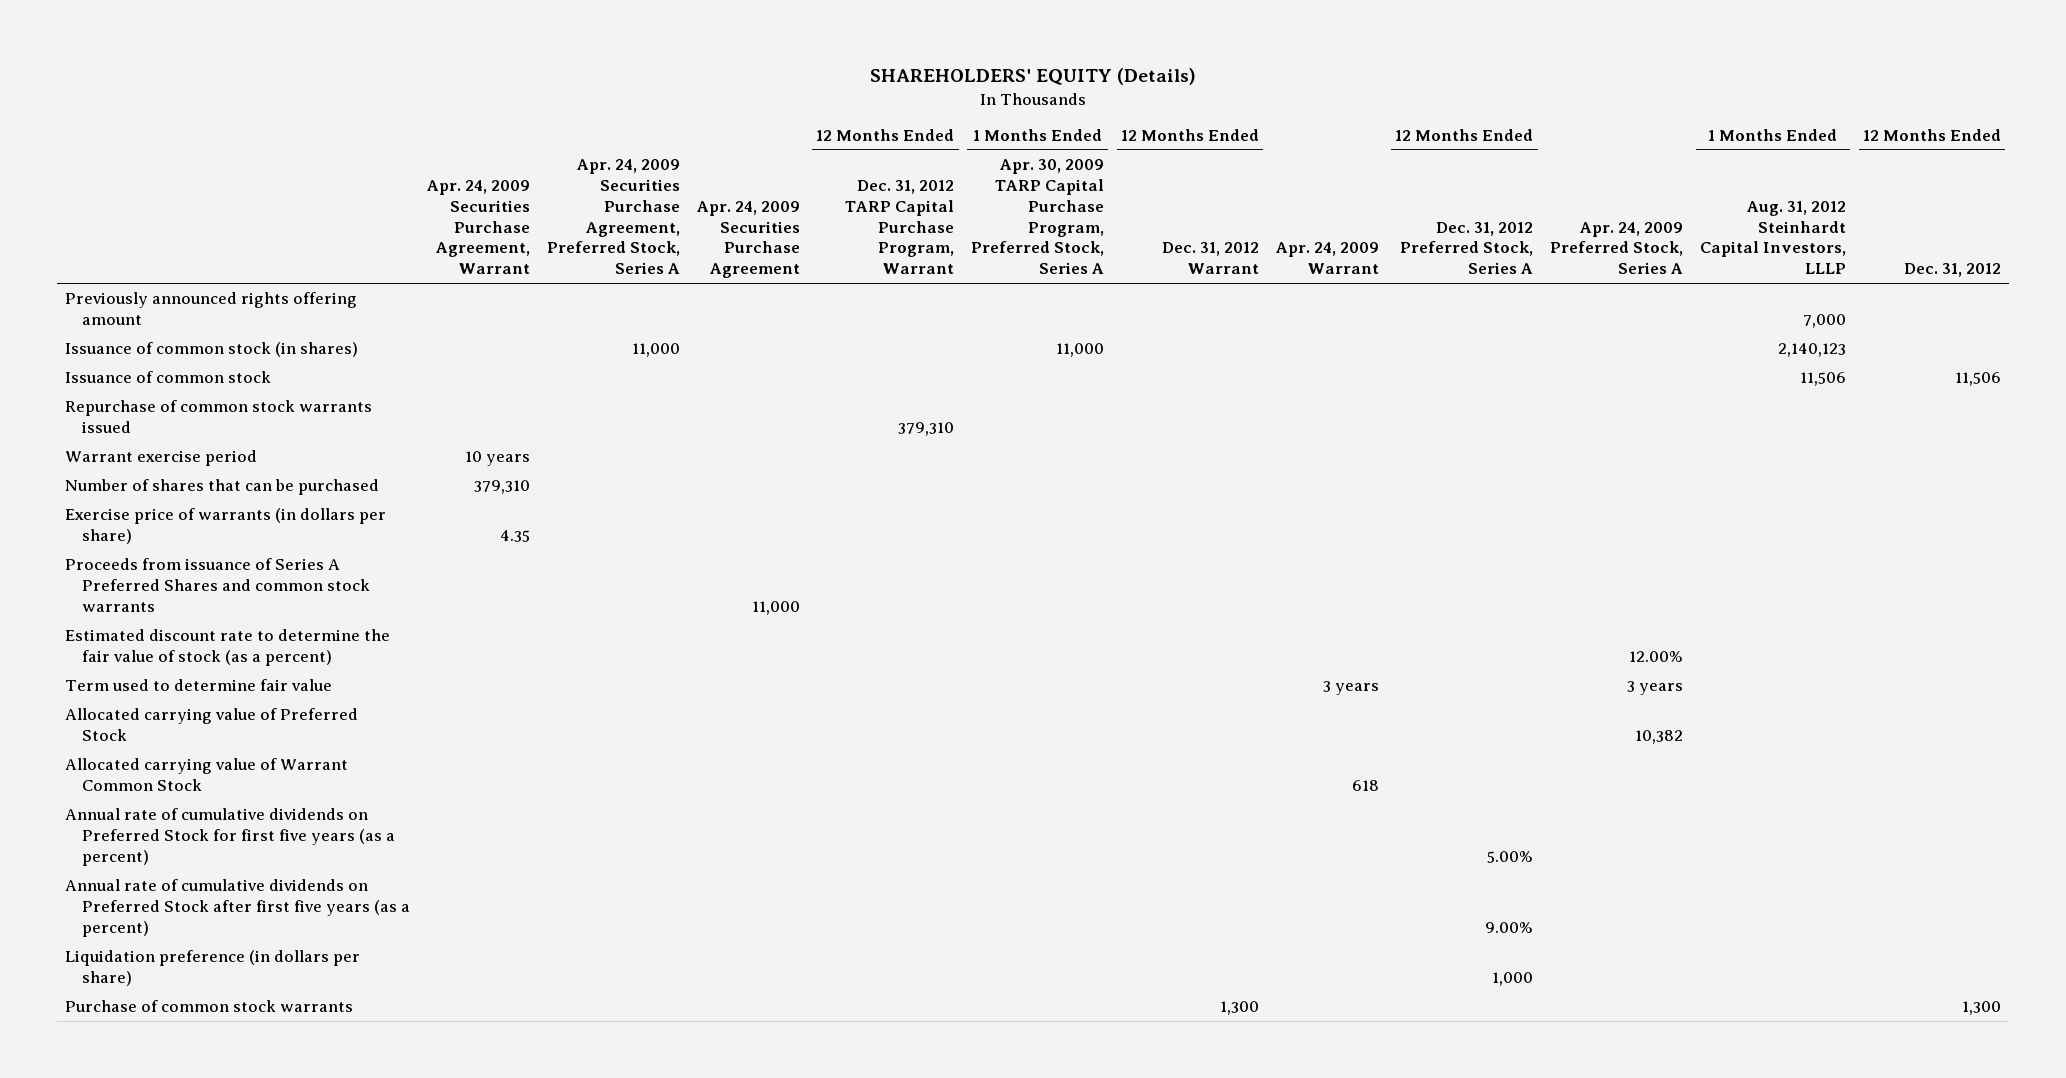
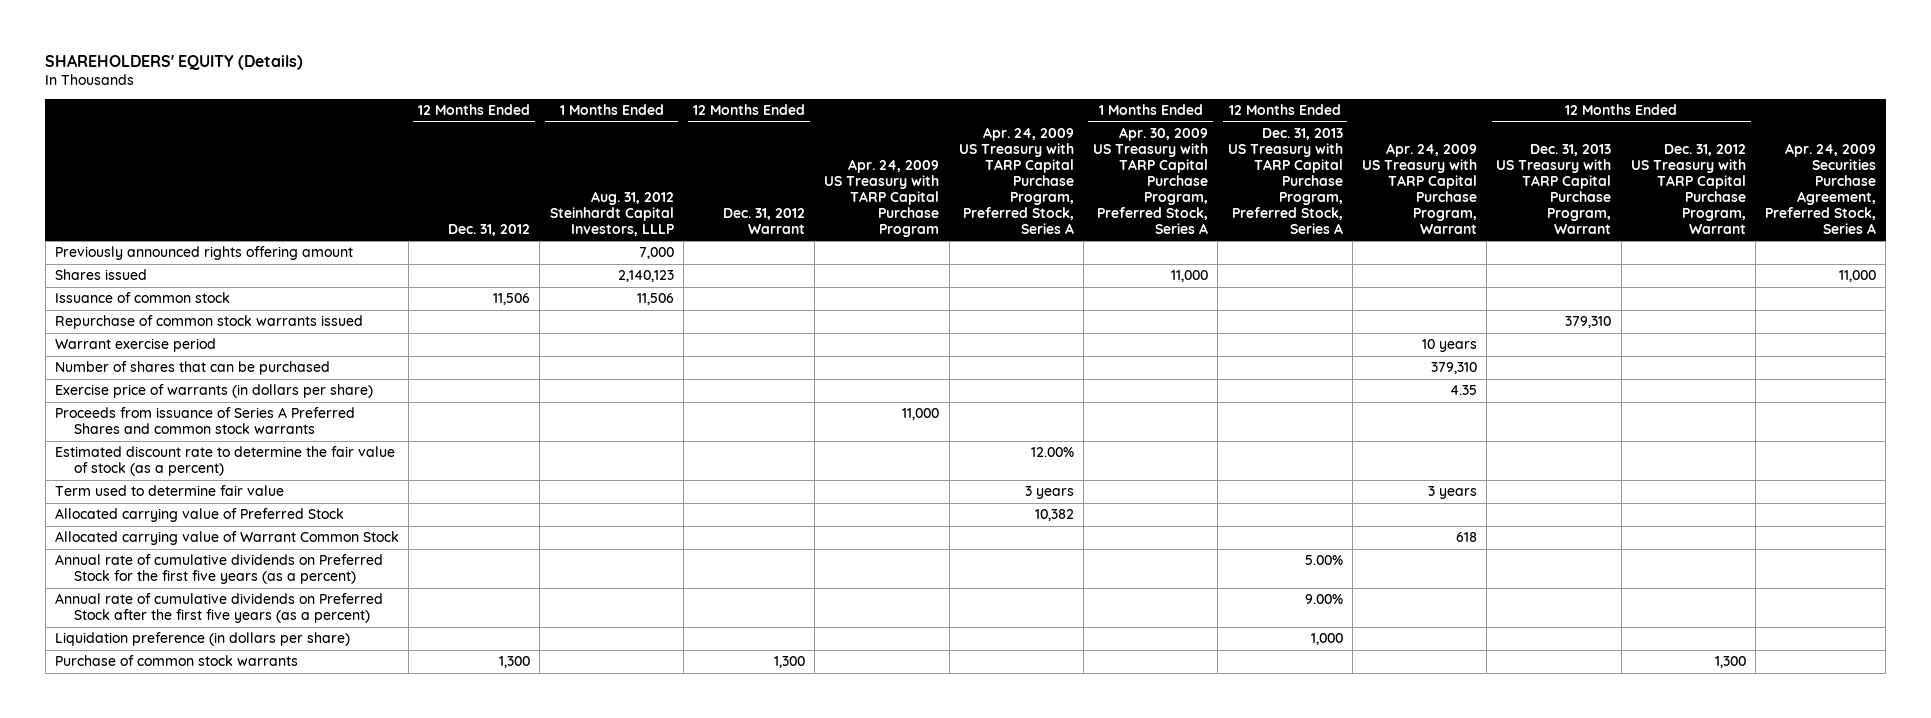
- | Apr. 24, 2009 Securities Purchase Agreement, Warrant | Apr. 24, 2009 Securities Purchase Agreement, Preferred Stock, Series A | Apr. 24, 2009 Securities Purchase Agreement | 12 Months Ended Dec. 31, 2012 TARP Capital Purchase Program, Warrant | 1 Months Ended Apr. 30, 2009 TARP Capital Purchase Program, Preferred Stock, Series A | 12 Months Ended Dec. 31, 2012 Warrant | Apr. 24, 2009 Warrant | 12 Months Ended Dec. 31, 2012 Preferred Stock, Series A | Apr. 24, 2009 Preferred Stock, Series A | 1 Months Ended Aug. 31, 2012 Steinhardt Capital Investors, LLLP | 12 Months Ended Dec. 31, 2012
+ | 12 Months Ended Dec. 31, 2012 | 1 Months Ended Aug. 31, 2012 Steinhardt Capital Investors, LLLP | 12 Months Ended Dec. 31, 2012 Warrant | Apr. 24, 2009 US Treasury with TARP Capital Purchase Program | Apr. 24, 2009 US Treasury with TARP Capital Purchase Program, Preferred Stock, Series A | 1 Months Ended Apr. 30, 2009 US Treasury with TARP Capital Purchase Program, Preferred Stock, Series A | 12 Months Ended Dec. 31, 2013 US Treasury with TARP Capital Purchase Program, Preferred Stock, Series A | Apr. 24, 2009 US Treasury with TARP Capital Purchase Program, Warrant | 12 Months Ended Dec. 31, 2013 US Treasury with TARP Capital Purchase Program, Warrant | 12 Months Ended Dec. 31, 2012 US Treasury with TARP Capital Purchase Program, Warrant | Apr. 24, 2009 Securities Purchase Agreement, Preferred Stock, Series A
- Issuance of common stock (in shares) | | 11,000 | | | 11,000 | | | | | 2,140,123 |
+ Shares issued | | 2,140,123 | | | | 11,000 | | | | | 11,000
- Annual rate of cumulative dividends on Preferred Stock for first five years (as a percent) | | | | | | | | 5.00% | | |
- Annual rate of cumulative dividends on Preferred Stock after first five years (as a percent) | | | | | | | | 9.00% | | |
+ Annual rate of cumulative dividends on Preferred Stock for the first five years (as a percent) | | | | | | | 5.00% | | | |
+ Annual rate of cumulative dividends on Preferred Stock after the first five years (as a percent) | | | | | | | 9.00% | | | |

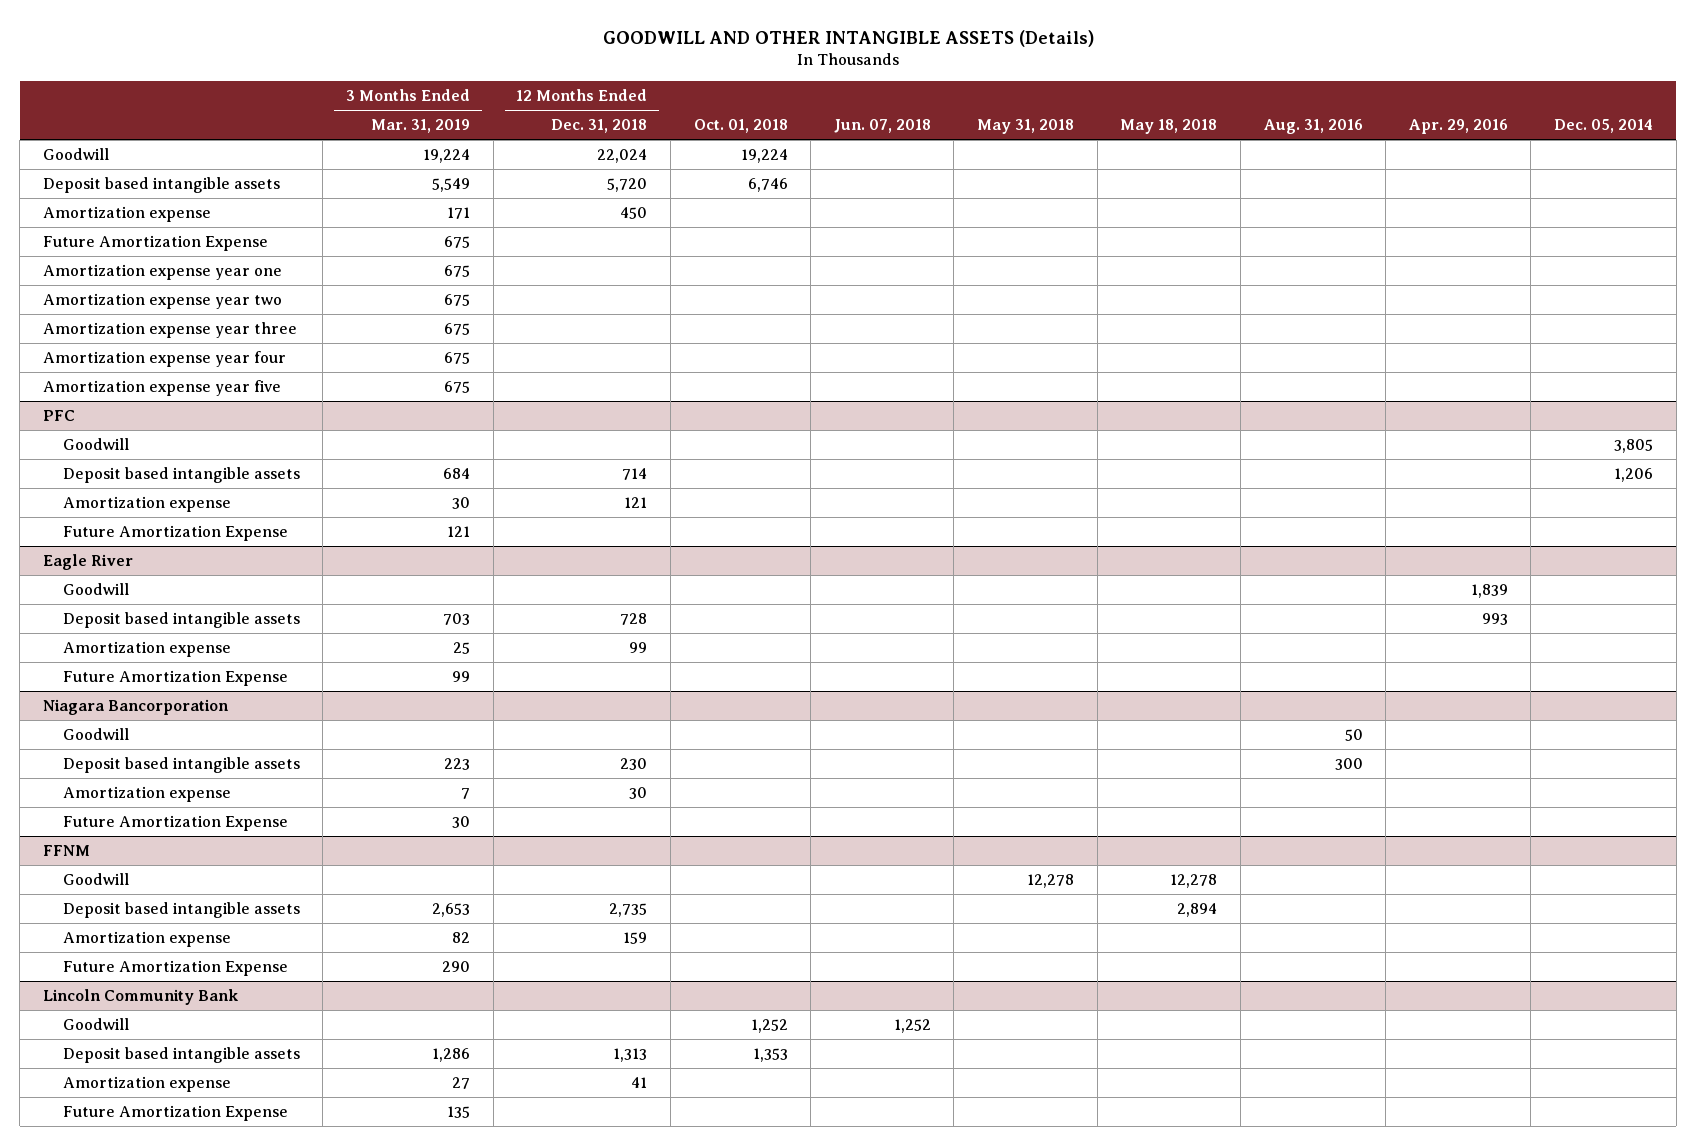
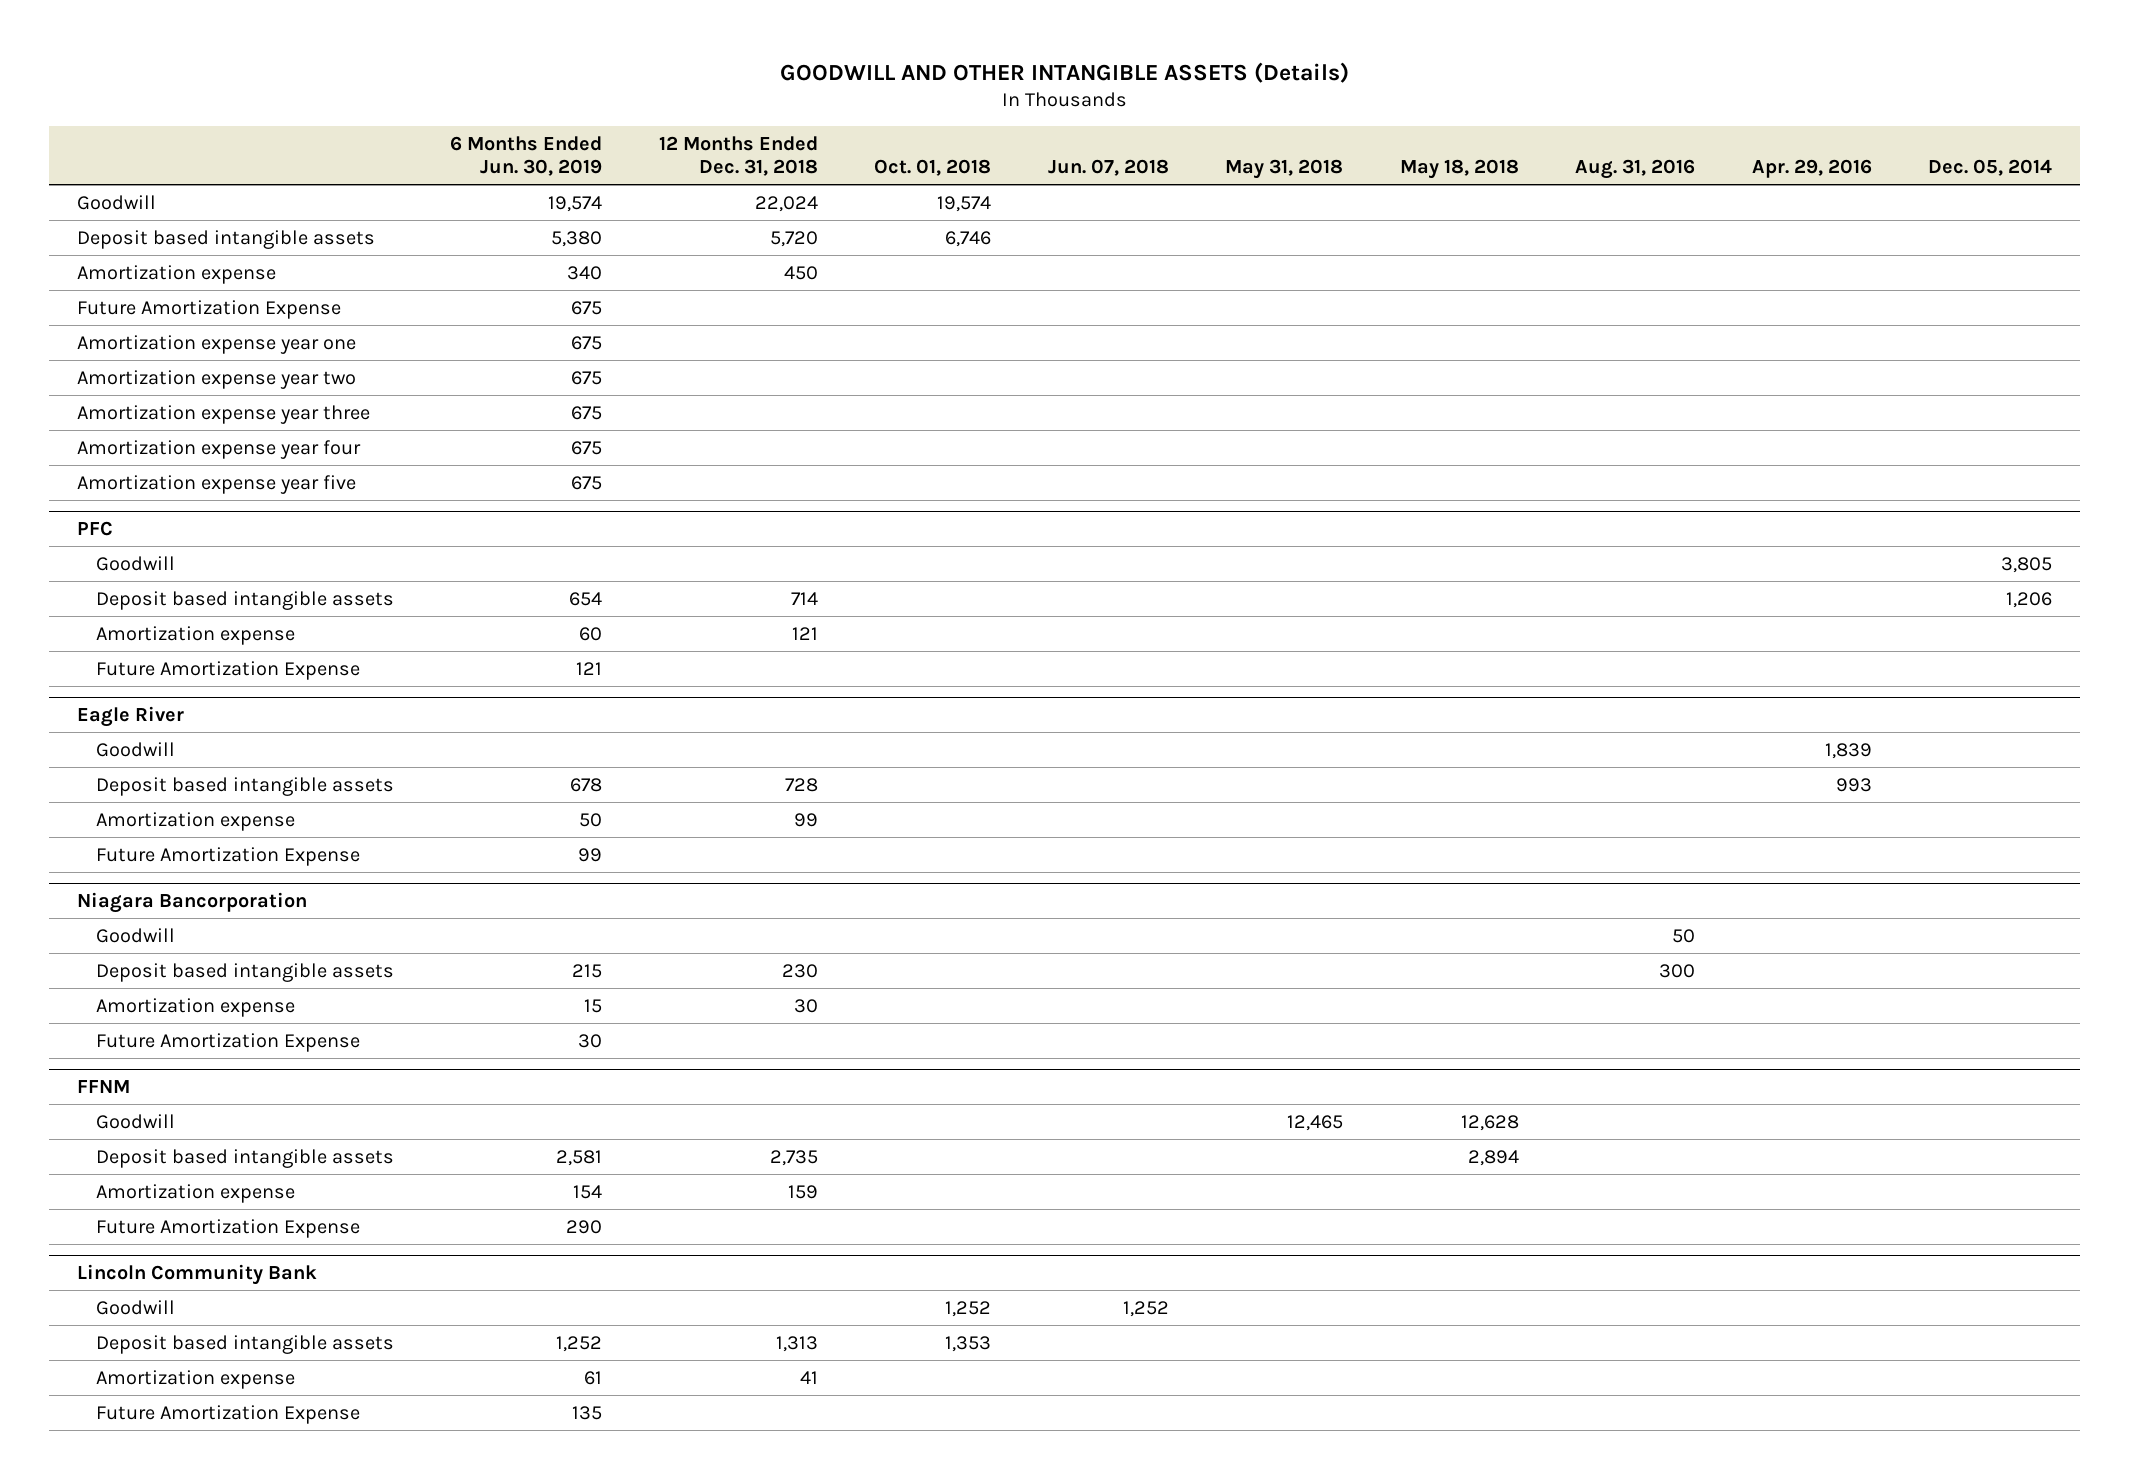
- | 3 Months Ended Mar. 31, 2019 | 12 Months Ended Dec. 31, 2018 | Oct. 01, 2018 | Jun. 07, 2018 | May 31, 2018 | May 18, 2018 | Aug. 31, 2016 | Apr. 29, 2016 | Dec. 05, 2014
+ | 6 Months Ended Jun. 30, 2019 | 12 Months Ended Dec. 31, 2018 | Oct. 01, 2018 | Jun. 07, 2018 | May 31, 2018 | May 18, 2018 | Aug. 31, 2016 | Apr. 29, 2016 | Dec. 05, 2014
- Goodwill | 19,224 | 22,024 | 19,224 | | | | | |
+ Goodwill | 19,574 | 22,024 | 19,574 | | | | | |
@ FFNM
- Goodwill | | | | | 12,278 | 12,278 | | |
+ Goodwill | | | | | 12,465 | 12,628 | | |

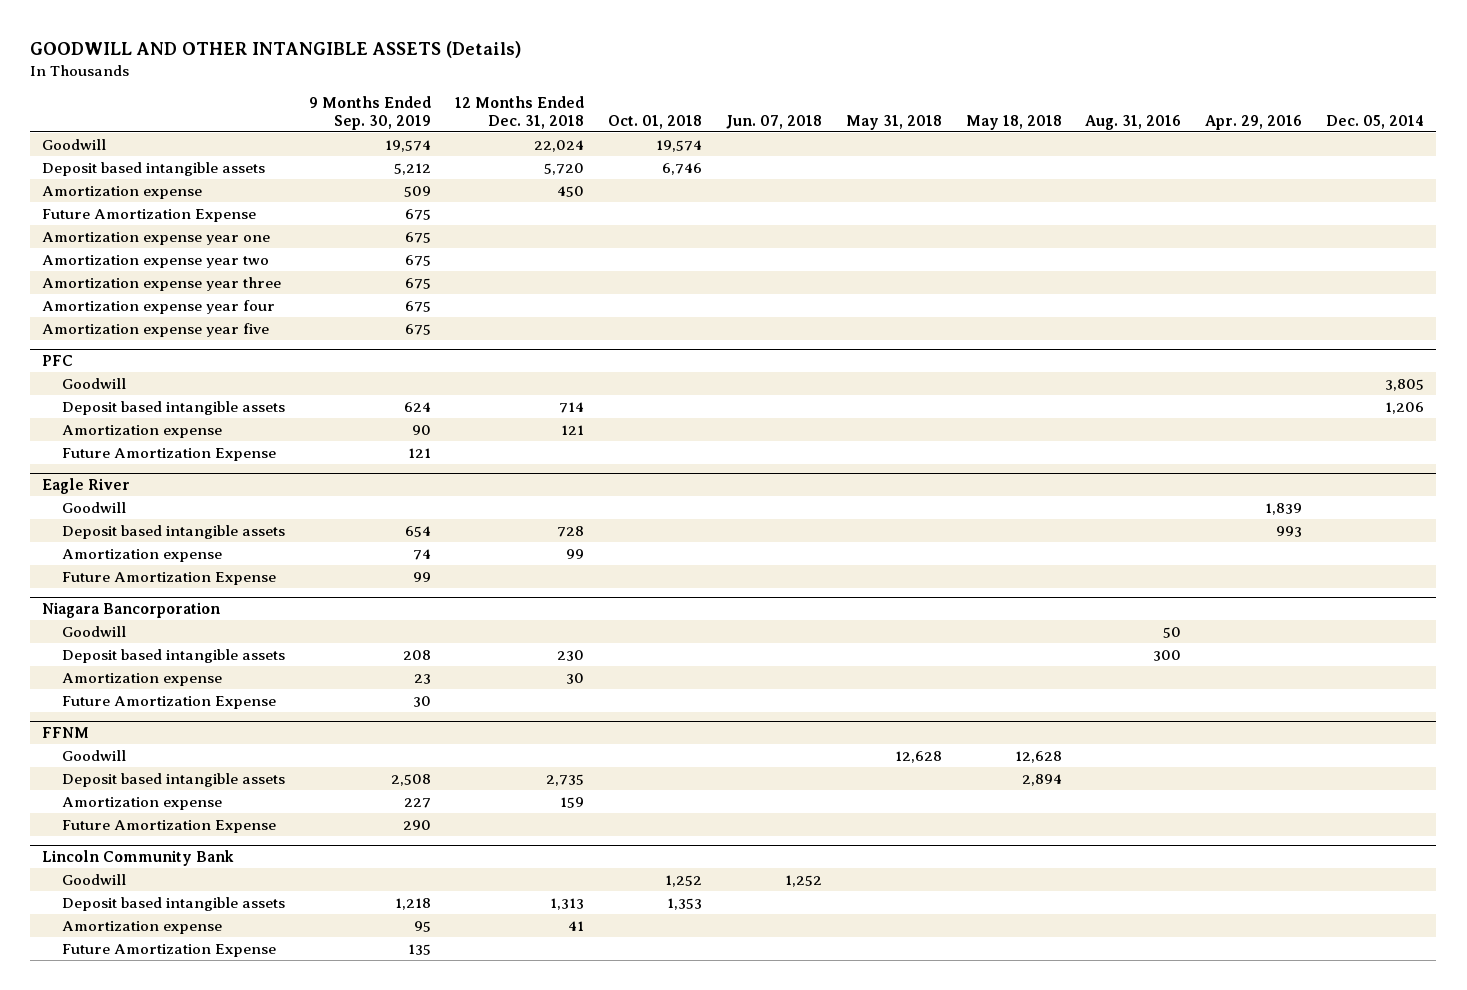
- | 6 Months Ended Jun. 30, 2019 | 12 Months Ended Dec. 31, 2018 | Oct. 01, 2018 | Jun. 07, 2018 | May 31, 2018 | May 18, 2018 | Aug. 31, 2016 | Apr. 29, 2016 | Dec. 05, 2014
+ | 9 Months Ended Sep. 30, 2019 | 12 Months Ended Dec. 31, 2018 | Oct. 01, 2018 | Jun. 07, 2018 | May 31, 2018 | May 18, 2018 | Aug. 31, 2016 | Apr. 29, 2016 | Dec. 05, 2014
@ FFNM
- Goodwill | | | | | 12,465 | 12,628 | | |
+ Goodwill | | | | | 12,628 | 12,628 | | |

